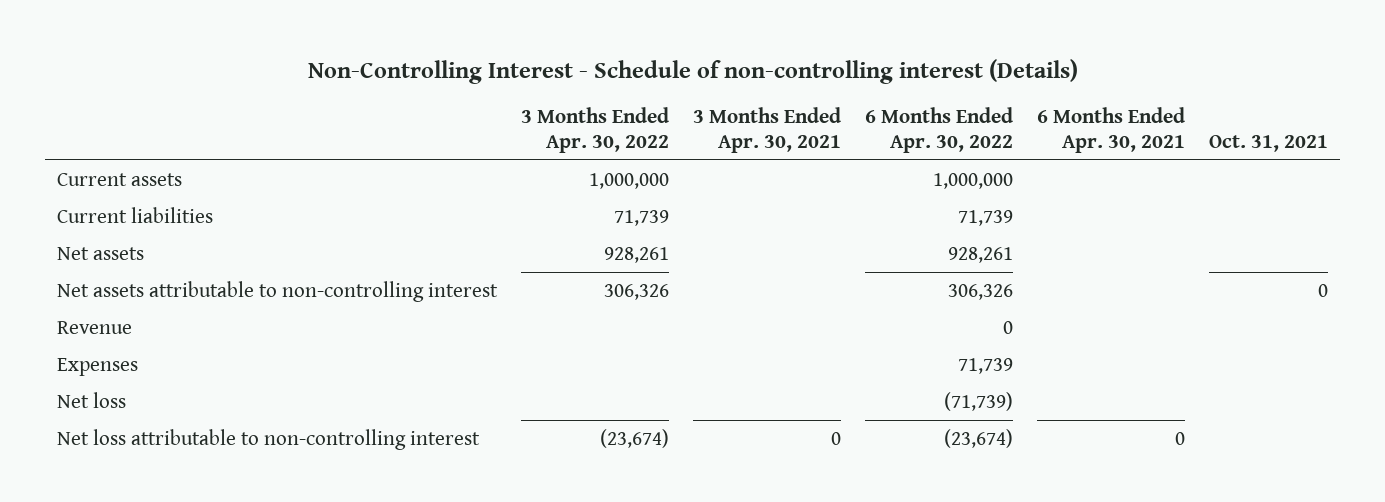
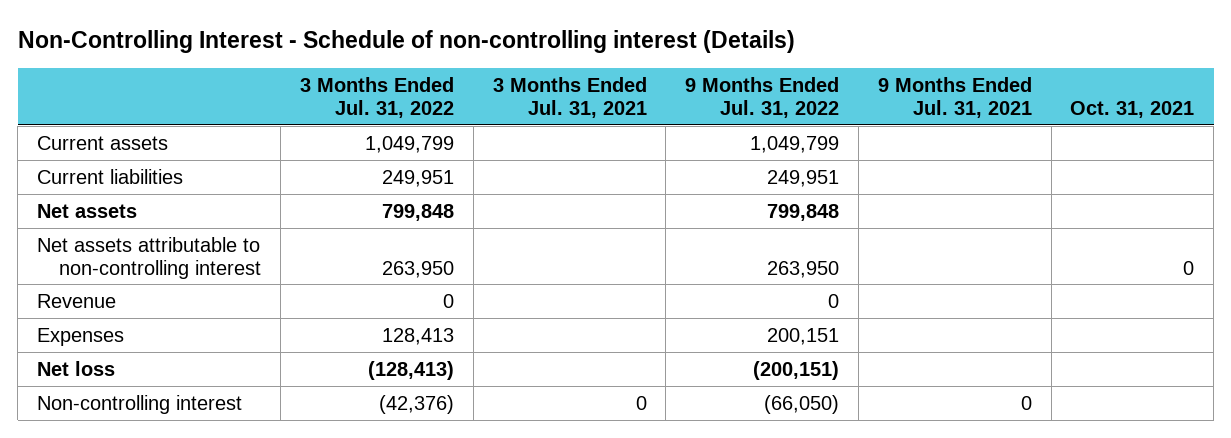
- | 3 Months Ended Apr. 30, 2022 | 3 Months Ended Apr. 30, 2021 | 6 Months Ended Apr. 30, 2022 | 6 Months Ended Apr. 30, 2021 | Oct. 31, 2021
+ | 3 Months Ended Jul. 31, 2022 | 3 Months Ended Jul. 31, 2021 | 9 Months Ended Jul. 31, 2022 | 9 Months Ended Jul. 31, 2021 | Oct. 31, 2021
- Net loss attributable to non-controlling interest | (23,674) | 0 | (23,674) | 0 |
+ Non-controlling interest | (42,376) | 0 | (66,050) | 0 |

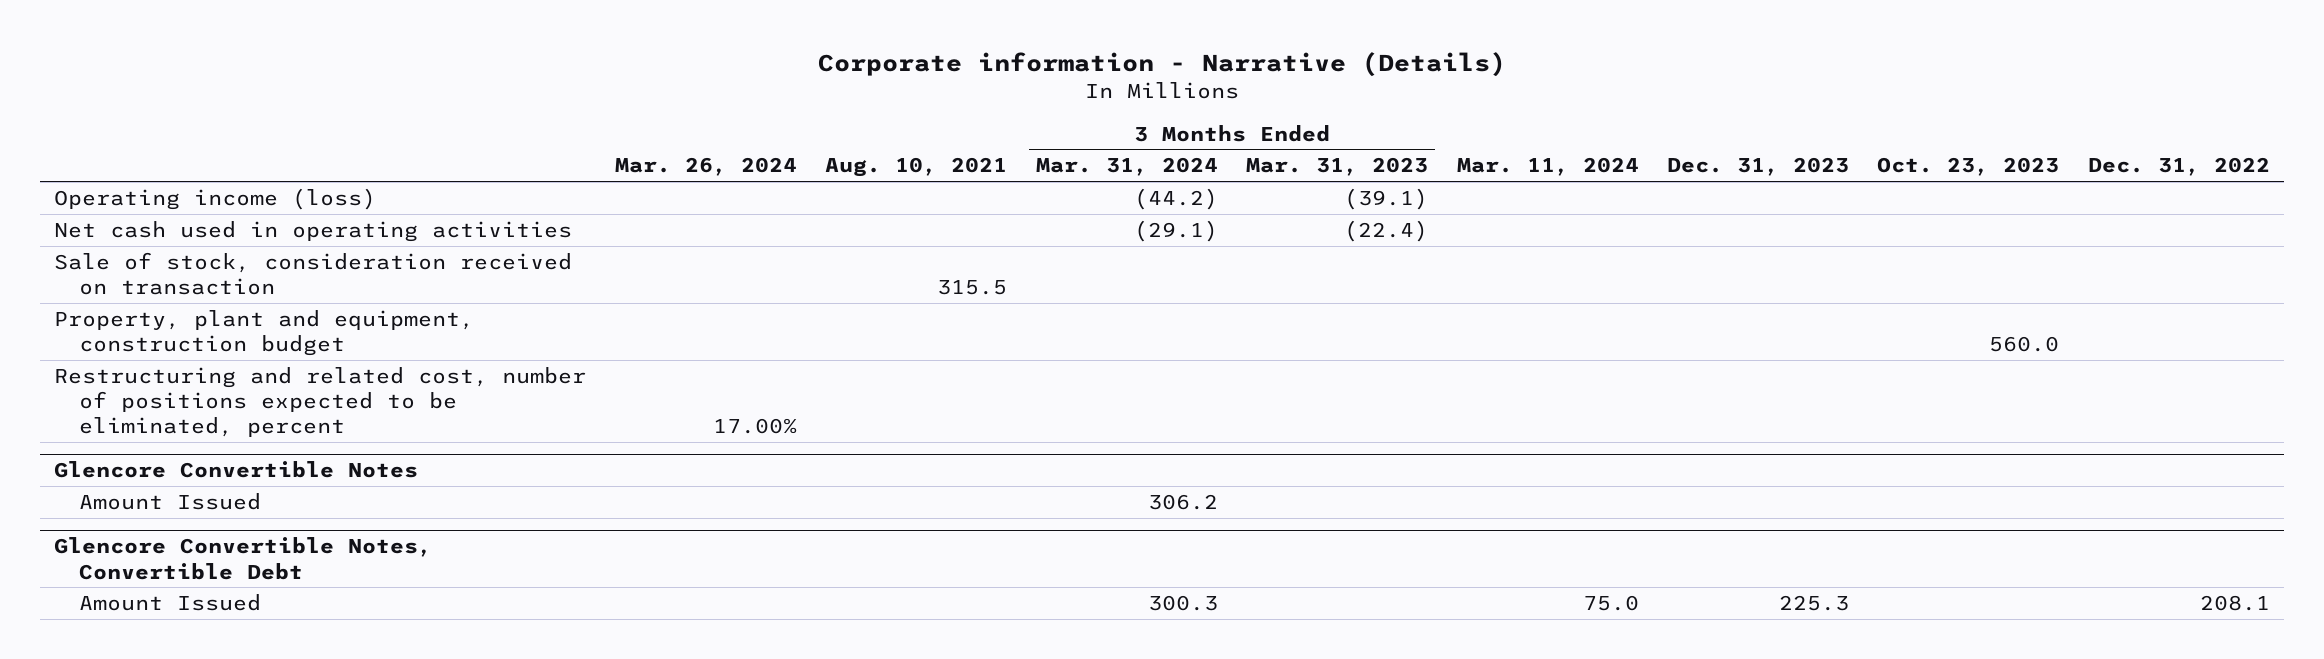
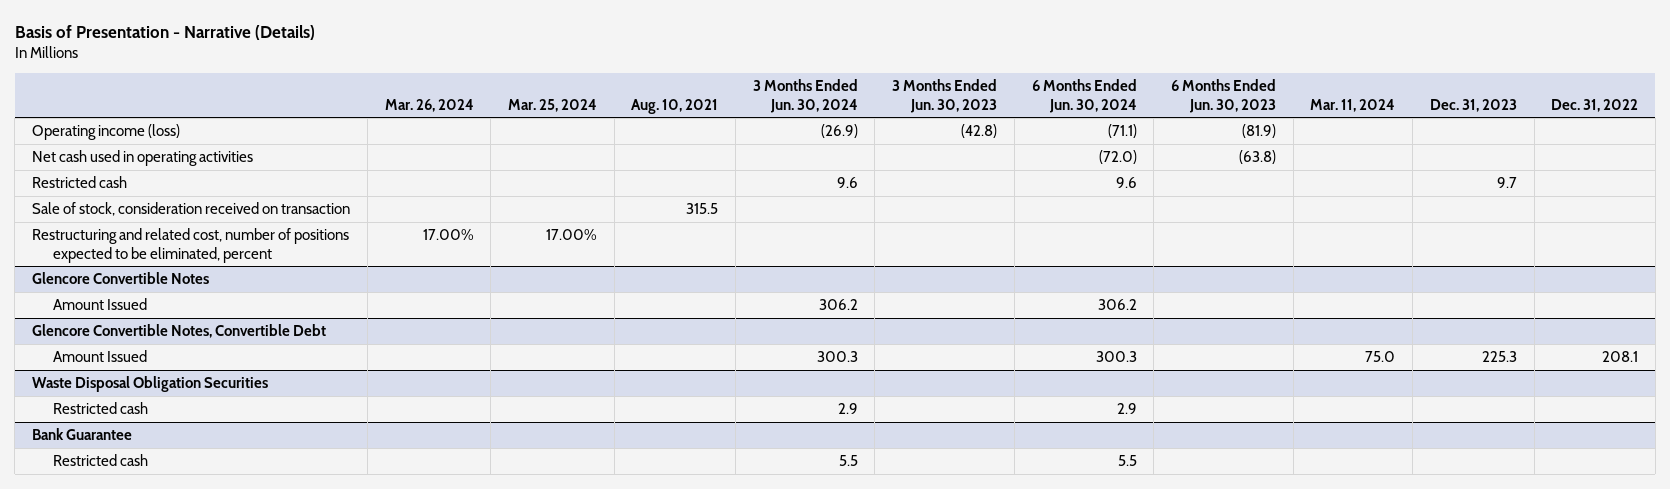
- Corporate information - Narrative (Details)
+ Basis of Presentation - Narrative (Details)
- | Mar. 26, 2024 | Aug. 10, 2021 | 3 Months Ended Mar. 31, 2024 | 3 Months Ended Mar. 31, 2023 | Mar. 11, 2024 | Dec. 31, 2023 | Oct. 23, 2023 | Dec. 31, 2022
+ | Mar. 26, 2024 | Mar. 25, 2024 | Aug. 10, 2021 | 3 Months Ended Jun. 30, 2024 | 3 Months Ended Jun. 30, 2023 | 6 Months Ended Jun. 30, 2024 | 6 Months Ended Jun. 30, 2023 | Mar. 11, 2024 | Dec. 31, 2023 | Dec. 31, 2022
+ Restricted cash | | | | 9.6 | | 9.6 | | | 9.7 |
- Property, plant and equipment, construction budget | | | | | | | 560.0 |
+ Waste Disposal Obligation Securities
+ Restricted cash | | | | 2.9 | | 2.9 | | | |
+ Bank Guarantee
+ Restricted cash | | | | 5.5 | | 5.5 | | | |

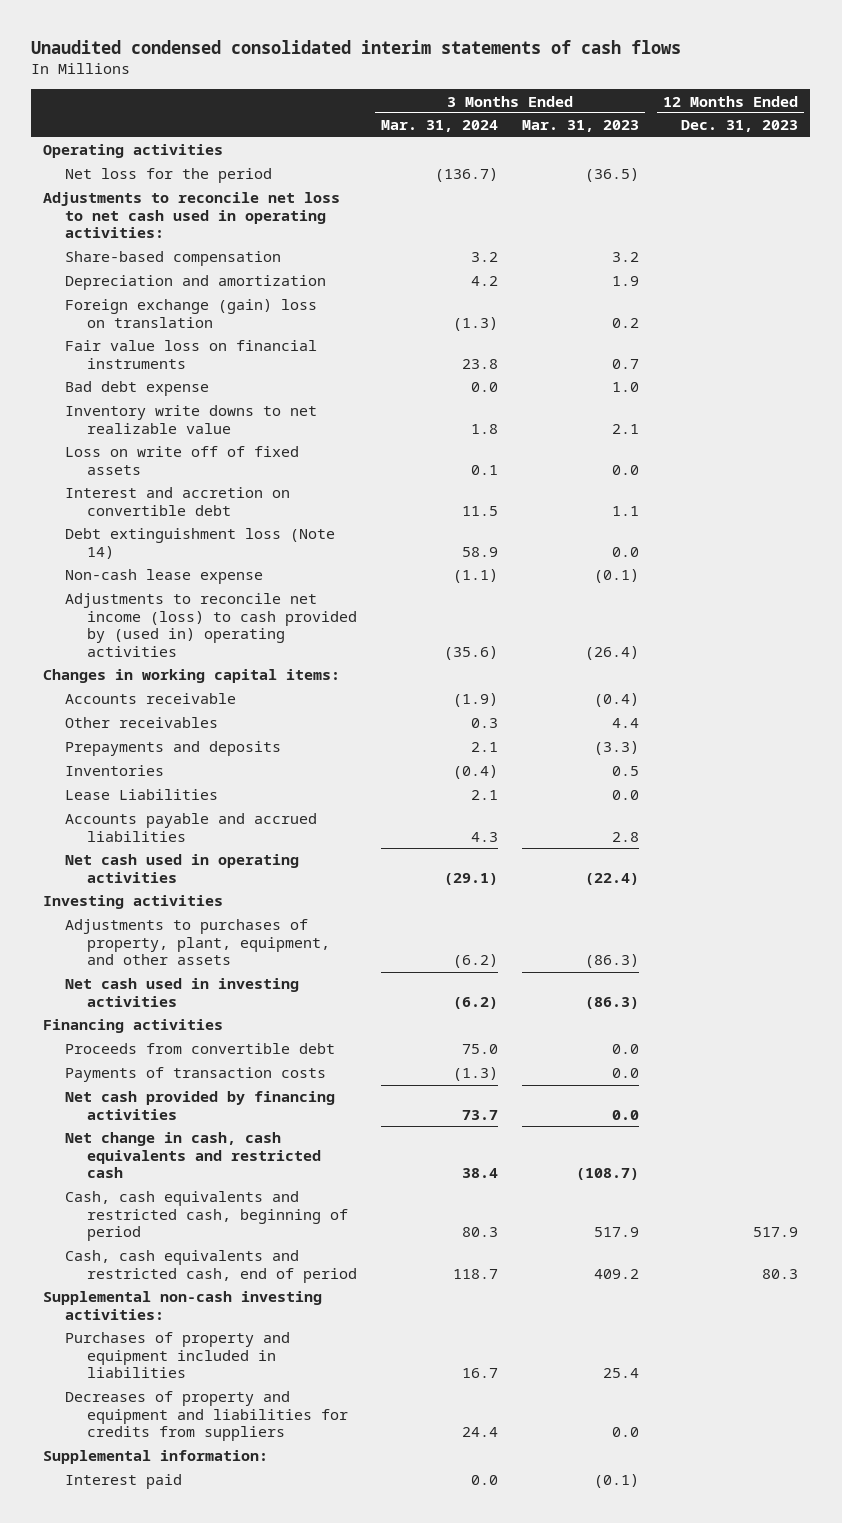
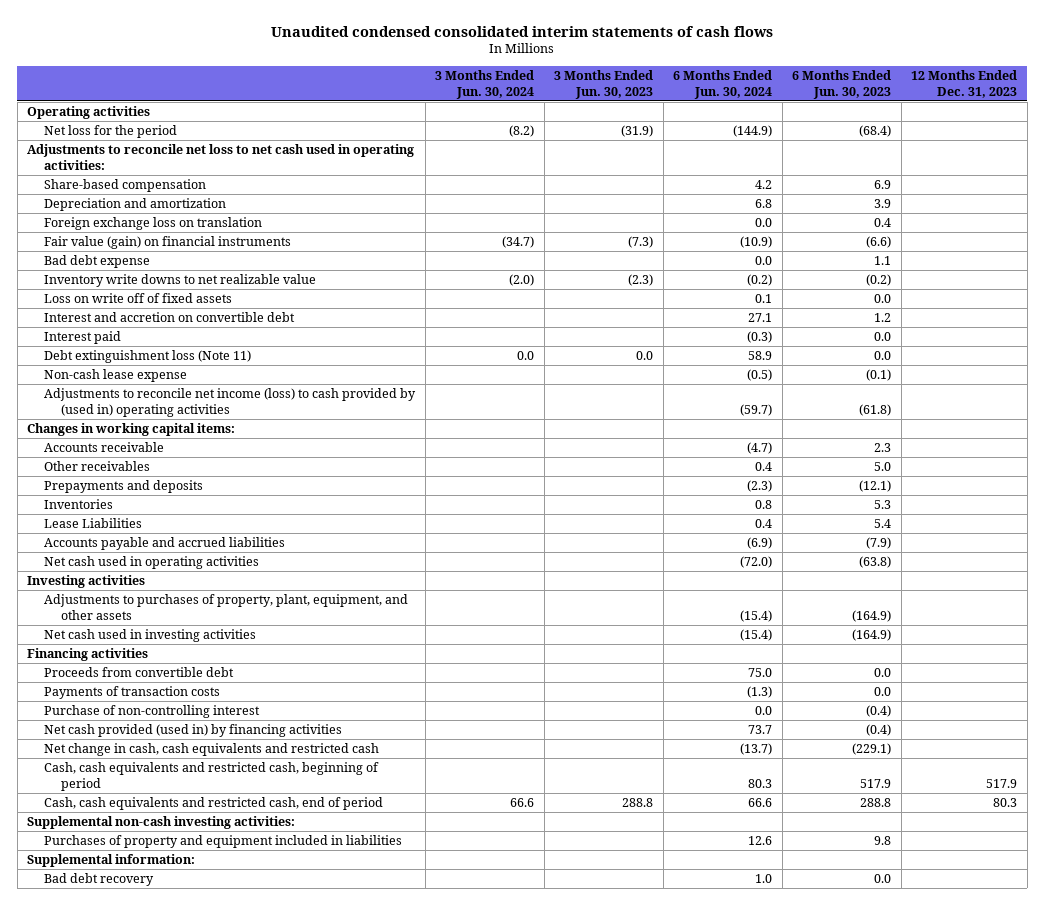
- | 3 Months Ended Mar. 31, 2024 | 3 Months Ended Mar. 31, 2023 | 12 Months Ended Dec. 31, 2023
+ | 3 Months Ended Jun. 30, 2024 | 3 Months Ended Jun. 30, 2023 | 6 Months Ended Jun. 30, 2024 | 6 Months Ended Jun. 30, 2023 | 12 Months Ended Dec. 31, 2023
- Foreign exchange (gain) loss on translation | (1.3) | 0.2 |
- Fair value loss on financial instruments | 23.8 | 0.7 |
+ Foreign exchange loss on translation | | | 0.0 | 0.4 |
+ Fair value (gain) on financial instruments | (34.7) | (7.3) | (10.9) | (6.6) |
- Debt extinguishment loss (Note 14) | 58.9 | 0.0 |
moved up: Interest paid | | | (0.3) | 0.0 |
+ Debt extinguishment loss (Note 11) | 0.0 | 0.0 | 58.9 | 0.0 |
- Net cash provided by financing activities | 73.7 | 0.0 |
+ Purchase of non-controlling interest | | | 0.0 | (0.4) |
+ Net cash provided (used in) by financing activities | | | 73.7 | (0.4) |
- Decreases of property and equipment and liabilities for credits from suppliers | 24.4 | 0.0 |
+ Bad debt recovery | | | 1.0 | 0.0 |

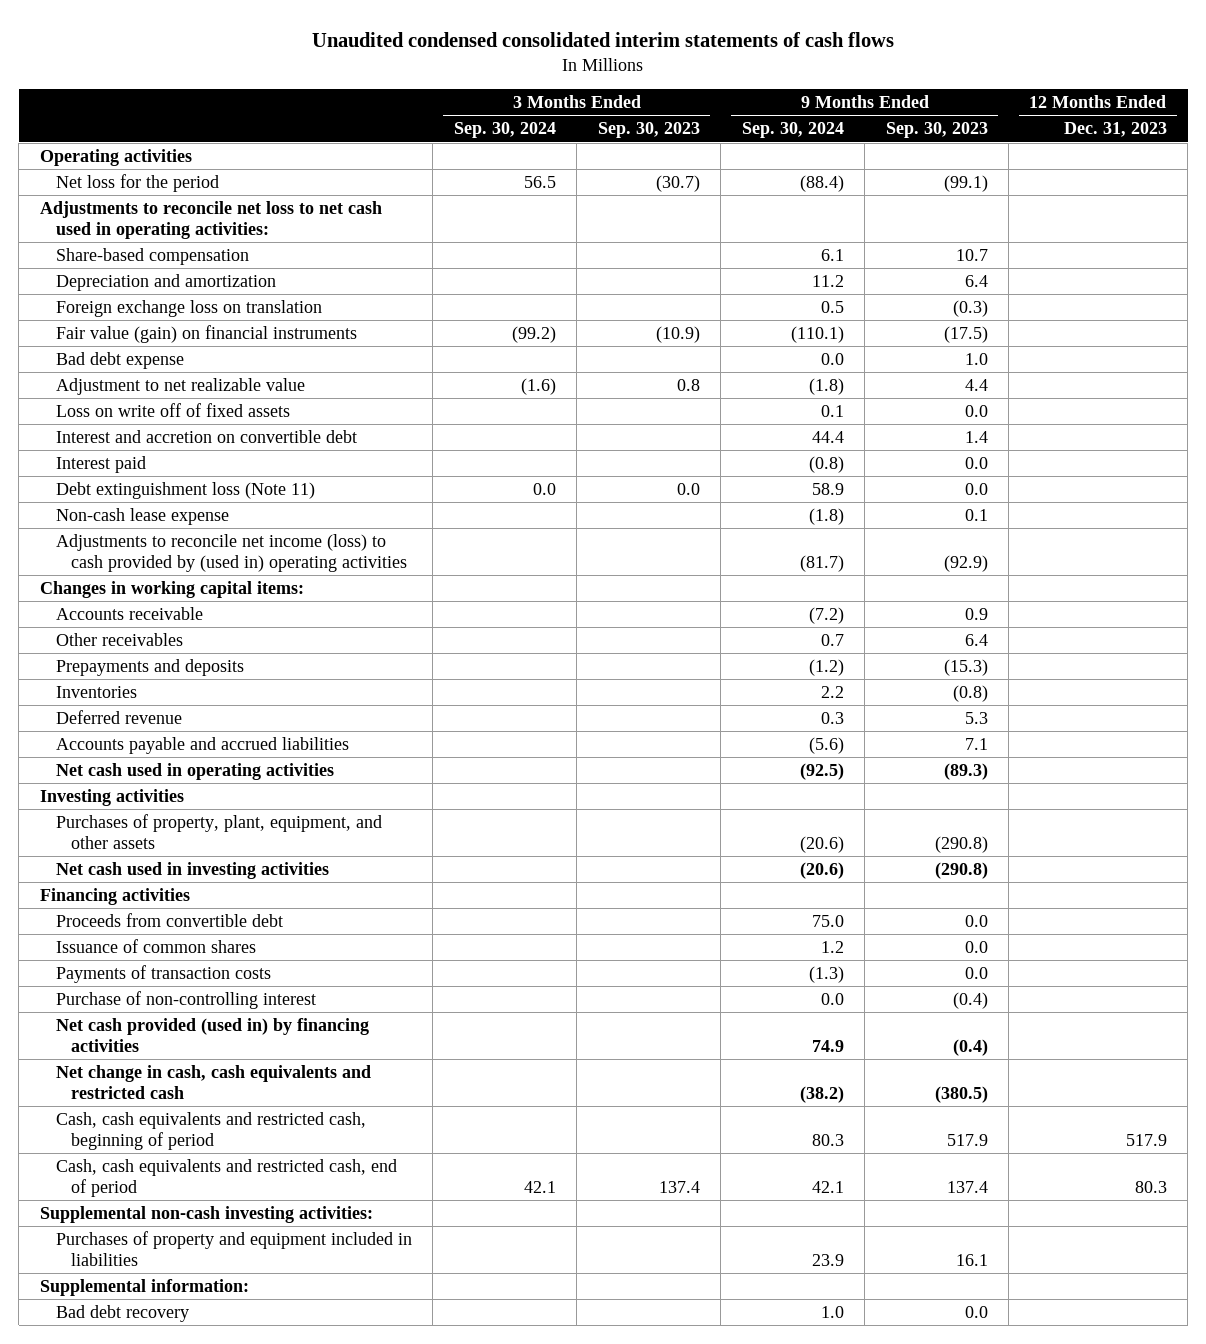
- | 3 Months Ended Jun. 30, 2024 | 3 Months Ended Jun. 30, 2023 | 6 Months Ended Jun. 30, 2024 | 6 Months Ended Jun. 30, 2023 | 12 Months Ended Dec. 31, 2023
+ | 3 Months Ended Sep. 30, 2024 | 3 Months Ended Sep. 30, 2023 | 9 Months Ended Sep. 30, 2024 | 9 Months Ended Sep. 30, 2023 | 12 Months Ended Dec. 31, 2023
- Inventory write downs to net realizable value | (2.0) | (2.3) | (0.2) | (0.2) |
+ Adjustment to net realizable value | (1.6) | 0.8 | (1.8) | 4.4 |
- Lease Liabilities | | | 0.4 | 5.4 |
+ Deferred revenue | | | 0.3 | 5.3 |
- Adjustments to purchases of property, plant, equipment, and other assets | | | (15.4) | (164.9) |
+ Purchases of property, plant, equipment, and other assets | | | (20.6) | (290.8) |
+ Issuance of common shares | | | 1.2 | 0.0 |

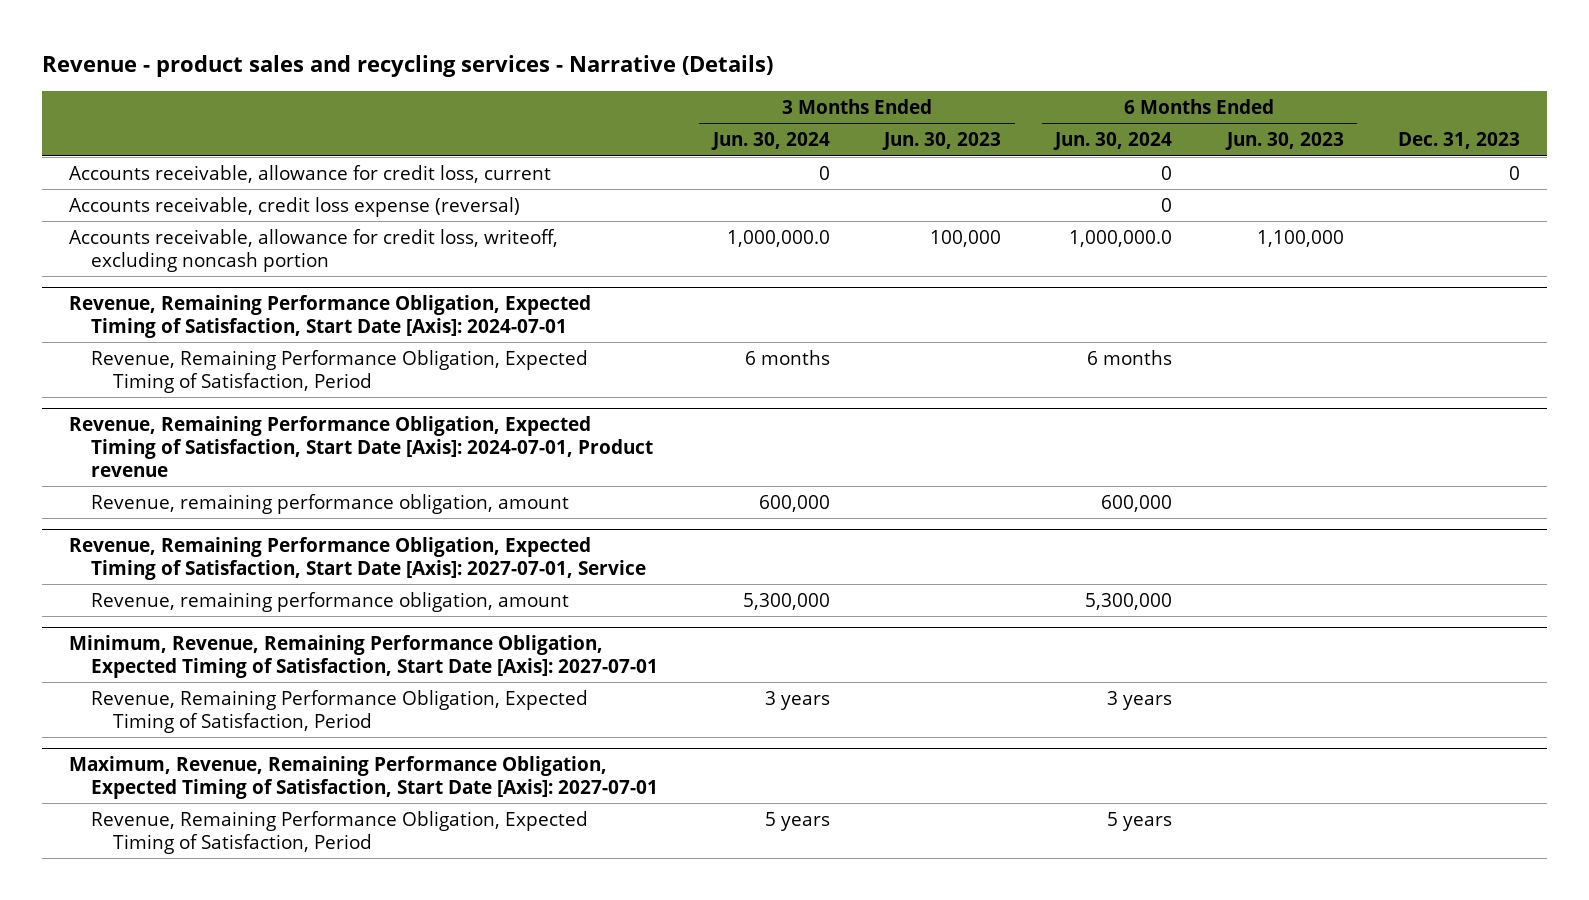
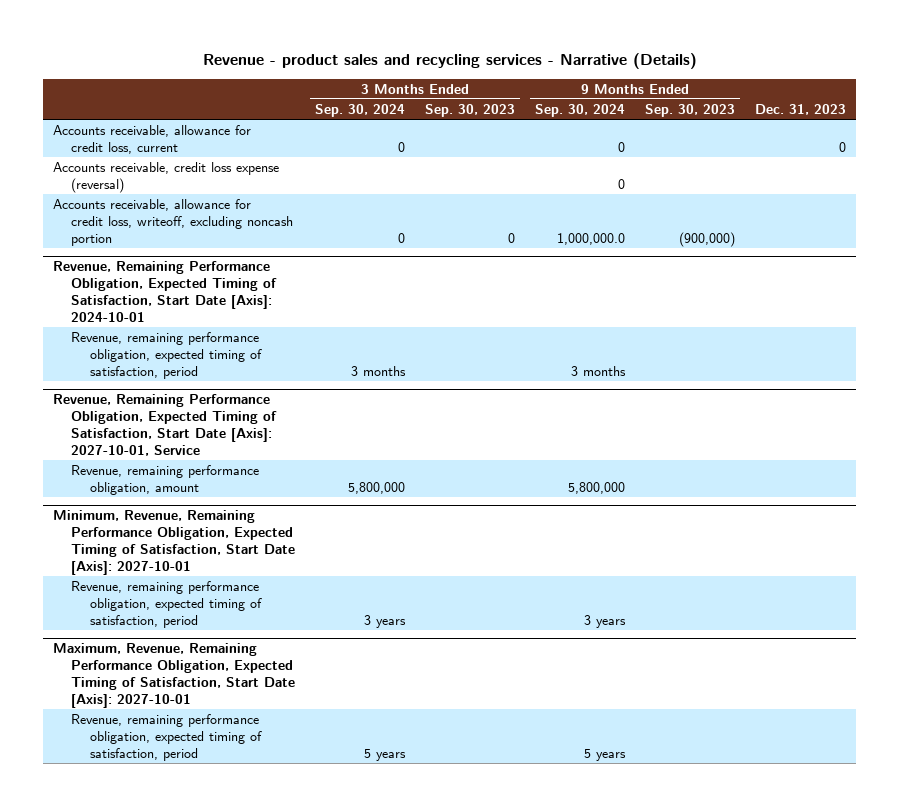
- | 3 Months Ended Jun. 30, 2024 | 3 Months Ended Jun. 30, 2023 | 6 Months Ended Jun. 30, 2024 | 6 Months Ended Jun. 30, 2023 | Dec. 31, 2023
+ | 3 Months Ended Sep. 30, 2024 | 3 Months Ended Sep. 30, 2023 | 9 Months Ended Sep. 30, 2024 | 9 Months Ended Sep. 30, 2023 | Dec. 31, 2023
- Revenue, Remaining Performance Obligation, Expected Timing of Satisfaction, Start Date [Axis]: 2024-07-01
- Revenue, Remaining Performance Obligation, Expected Timing of Satisfaction, Period | 6 months | | 6 months | |
- Revenue, Remaining Performance Obligation, Expected Timing of Satisfaction, Start Date [Axis]: 2024-07-01, Product revenue
- Revenue, remaining performance obligation, amount | 600,000 | | 600,000 | |
- Revenue, Remaining Performance Obligation, Expected Timing of Satisfaction, Start Date [Axis]: 2027-07-01, Service
+ Revenue, Remaining Performance Obligation, Expected Timing of Satisfaction, Start Date [Axis]: 2024-10-01
+ Revenue, remaining performance obligation, expected timing of satisfaction, period | 3 months | | 3 months | |
+ Revenue, Remaining Performance Obligation, Expected Timing of Satisfaction, Start Date [Axis]: 2027-10-01, Service
- Minimum, Revenue, Remaining Performance Obligation, Expected Timing of Satisfaction, Start Date [Axis]: 2027-07-01
- Revenue, Remaining Performance Obligation, Expected Timing of Satisfaction, Period | 3 years | | 3 years | |
- Maximum, Revenue, Remaining Performance Obligation, Expected Timing of Satisfaction, Start Date [Axis]: 2027-07-01
- Revenue, Remaining Performance Obligation, Expected Timing of Satisfaction, Period | 5 years | | 5 years | |
+ Minimum, Revenue, Remaining Performance Obligation, Expected Timing of Satisfaction, Start Date [Axis]: 2027-10-01
+ Revenue, remaining performance obligation, expected timing of satisfaction, period | 3 years | | 3 years | |
+ Maximum, Revenue, Remaining Performance Obligation, Expected Timing of Satisfaction, Start Date [Axis]: 2027-10-01
+ Revenue, remaining performance obligation, expected timing of satisfaction, period | 5 years | | 5 years | |

